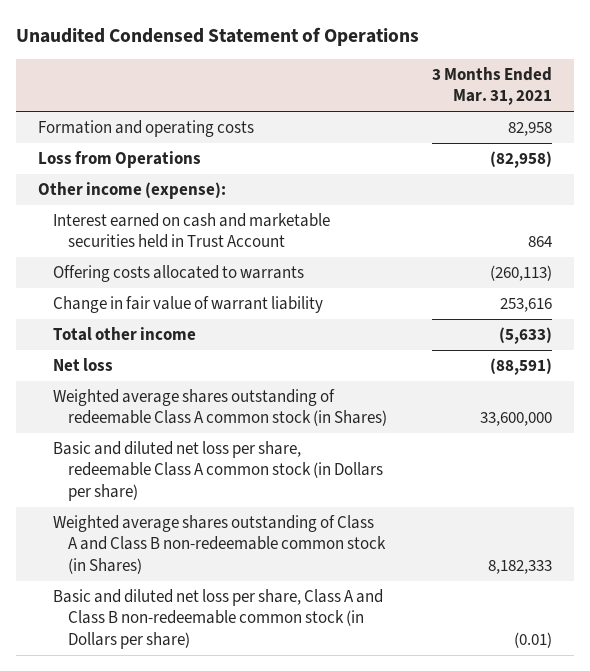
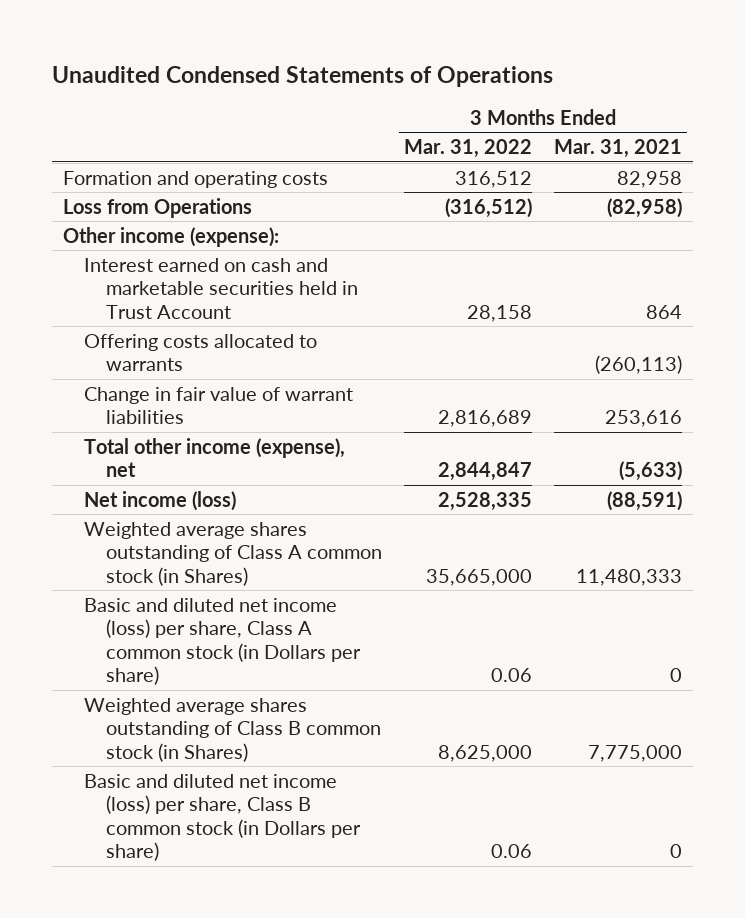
- Unaudited Condensed Statement of Operations
+ Unaudited Condensed Statements of Operations
- | 3 Months Ended Mar. 31, 2021
+ | 3 Months Ended Mar. 31, 2022 | 3 Months Ended Mar. 31, 2021
- Change in fair value of warrant liability | 253,616
- Total other income | (5,633)
- Net loss | (88,591)
- Weighted average shares outstanding of redeemable Class A common stock (in Shares) | 33,600,000
- Basic and diluted net loss per share, redeemable Class A common stock (in Dollars per share)
- Weighted average shares outstanding of Class A and Class B non-redeemable common stock (in Shares) | 8,182,333
- Basic and diluted net loss per share, Class A and Class B non-redeemable common stock (in Dollars per share) | (0.01)
+ Change in fair value of warrant liabilities | 2,816,689 | 253,616
+ Total other income (expense), net | 2,844,847 | (5,633)
+ Net income (loss) | 2,528,335 | (88,591)
+ Weighted average shares outstanding of Class A common stock (in Shares) | 35,665,000 | 11,480,333
+ Basic and diluted net income (loss) per share, Class A common stock (in Dollars per share) | 0.06 | 0
+ Weighted average shares outstanding of Class B common stock (in Shares) | 8,625,000 | 7,775,000
+ Basic and diluted net income (loss) per share, Class B common stock (in Dollars per share) | 0.06 | 0

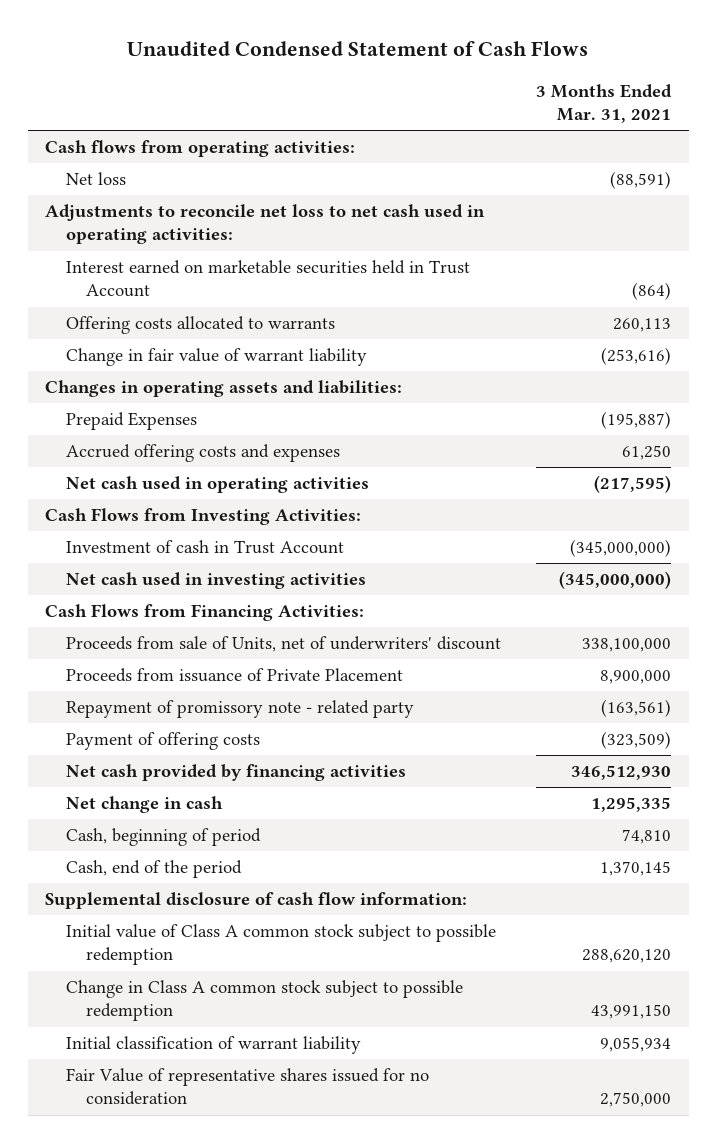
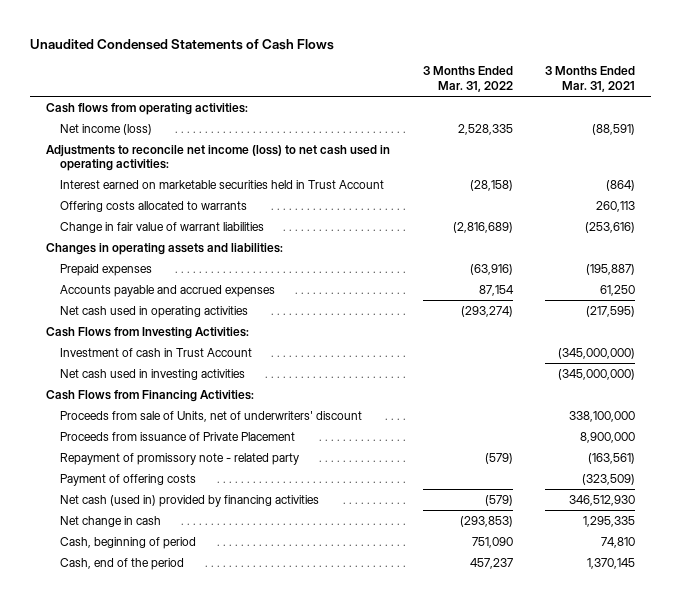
- Unaudited Condensed Statement of Cash Flows
+ Unaudited Condensed Statements of Cash Flows
- | 3 Months Ended Mar. 31, 2021
+ | 3 Months Ended Mar. 31, 2022 | 3 Months Ended Mar. 31, 2021
- Net loss | (88,591)
- Adjustments to reconcile net loss to net cash used in operating activities:
+ Net income (loss) | 2,528,335 | (88,591)
+ Adjustments to reconcile net income (loss) to net cash used in operating activities:
- Change in fair value of warrant liability | (253,616)
+ Change in fair value of warrant liabilities | (2,816,689) | (253,616)
- Prepaid Expenses | (195,887)
- Accrued offering costs and expenses | 61,250
+ Prepaid expenses | (63,916) | (195,887)
+ Accounts payable and accrued expenses | 87,154 | 61,250
- Net cash provided by financing activities | 346,512,930
+ Net cash (used in) provided by financing activities | (579) | 346,512,930
- Supplemental disclosure of cash flow information:
- Initial value of Class A common stock subject to possible redemption | 288,620,120
- Change in Class A common stock subject to possible redemption | 43,991,150
- Initial classification of warrant liability | 9,055,934
- Fair Value of representative shares issued for no consideration | 2,750,000

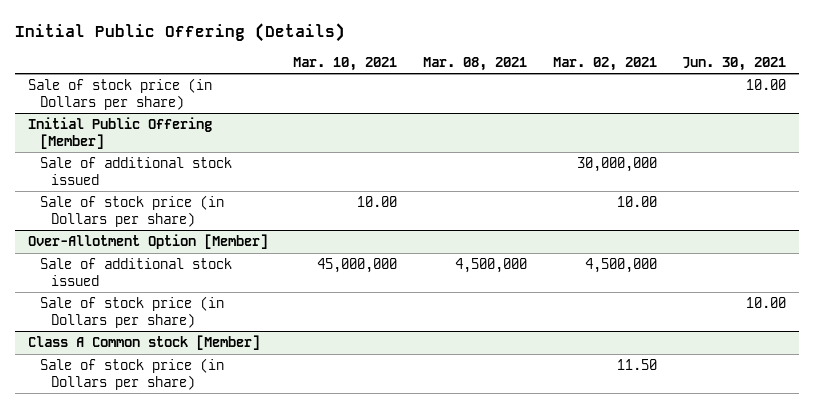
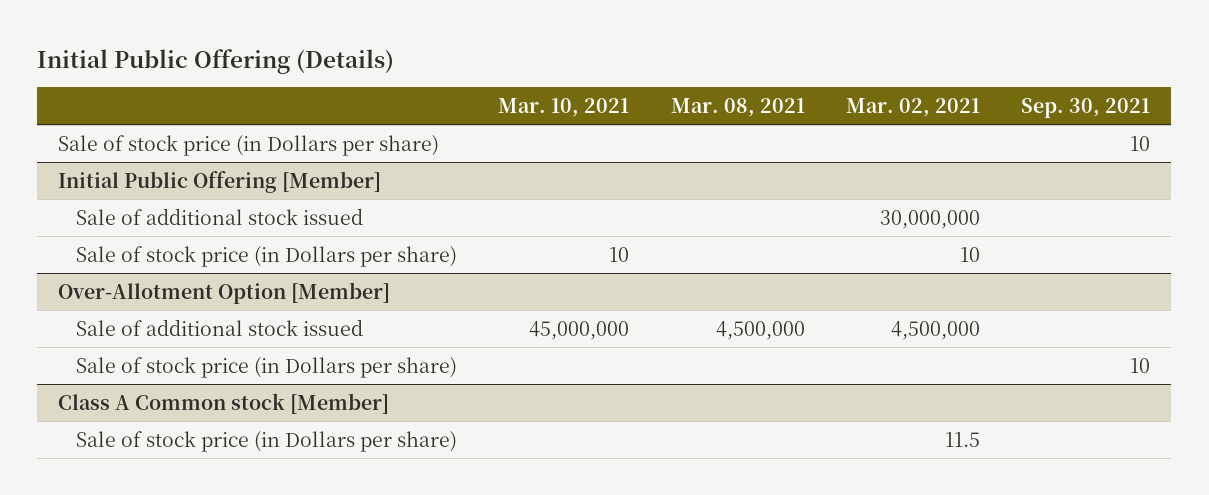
- | Mar. 10, 2021 | Mar. 08, 2021 | Mar. 02, 2021 | Jun. 30, 2021
+ | Mar. 10, 2021 | Mar. 08, 2021 | Mar. 02, 2021 | Sep. 30, 2021
@ Initial Public Offering [Member]
- Sale of stock price (in Dollars per share) | 10.00 | | 10.00 |
+ Sale of stock price (in Dollars per share) | 10 | | 10 |
@ Class A Common stock [Member]
- Sale of stock price (in Dollars per share) | | | 11.50 |
+ Sale of stock price (in Dollars per share) | | | 11.5 |

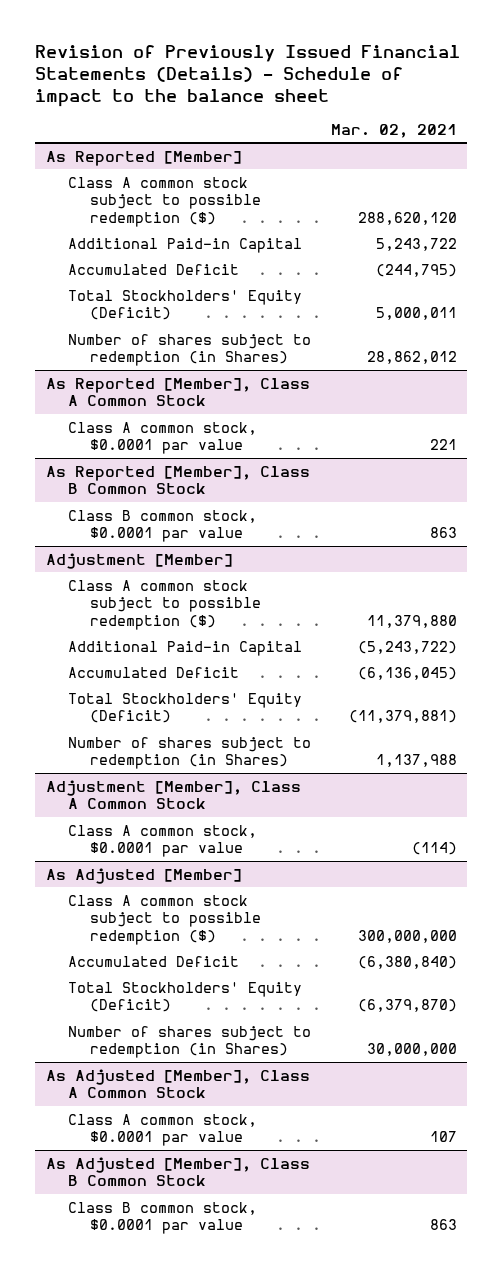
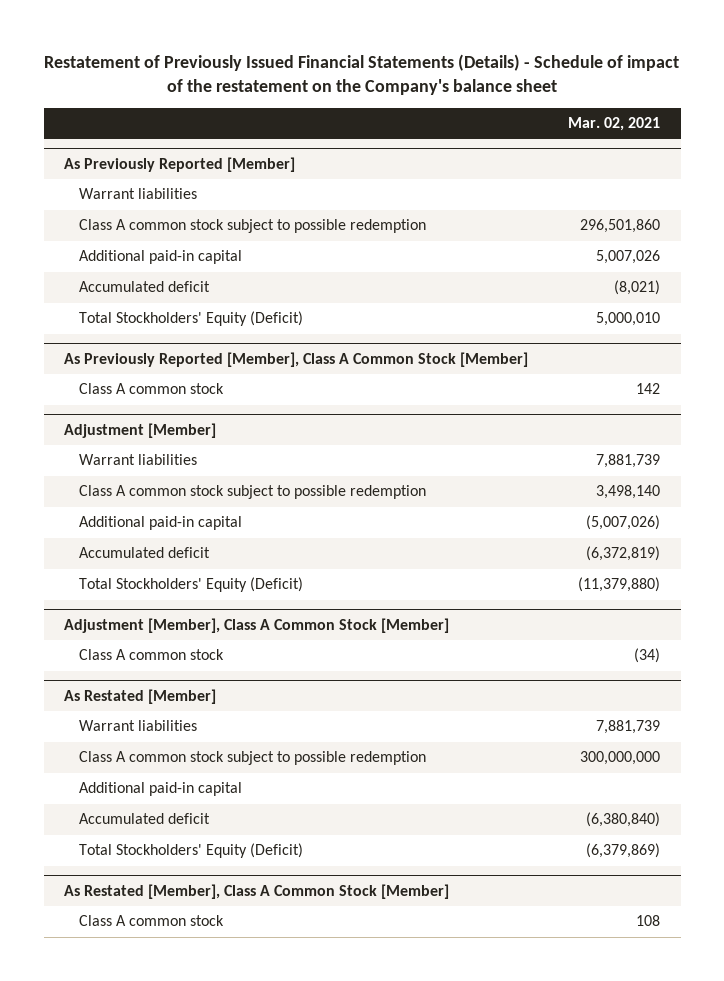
- Revision of Previously Issued Financial Statements (Details) - Schedule of impact to the balance sheet
+ Restatement of Previously Issued Financial Statements (Details) - Schedule of impact of the restatement on the Company's balance sheet
- As Reported [Member]
- Class A common stock subject to possible redemption ($) | 288,620,120
- Additional Paid-in Capital | 5,243,722
- Accumulated Deficit | (244,795)
- Total Stockholders' Equity (Deficit) | 5,000,011
- Number of shares subject to redemption (in Shares) | 28,862,012
- As Reported [Member], Class A Common Stock
- Class A common stock, $0.0001 par value | 221
- As Reported [Member], Class B Common Stock
- Class B common stock, $0.0001 par value | 863
+ As Previously Reported [Member]
+ Warrant liabilities
+ Class A common stock subject to possible redemption | 296,501,860
+ Additional paid-in capital | 5,007,026
+ Accumulated deficit | (8,021)
+ Total Stockholders' Equity (Deficit) | 5,000,010
+ As Previously Reported [Member], Class A Common Stock [Member]
+ Class A common stock | 142
@ Adjustment [Member]
- Class A common stock subject to possible redemption ($) | 11,379,880
- Additional Paid-in Capital | (5,243,722)
- Accumulated Deficit | (6,136,045)
- Total Stockholders' Equity (Deficit) | (11,379,881)
- Number of shares subject to redemption (in Shares) | 1,137,988
- Adjustment [Member], Class A Common Stock
- Class A common stock, $0.0001 par value | (114)
- As Adjusted [Member]
- Class A common stock subject to possible redemption ($) | 300,000,000
- Accumulated Deficit | (6,380,840)
- Total Stockholders' Equity (Deficit) | (6,379,870)
- Number of shares subject to redemption (in Shares) | 30,000,000
- As Adjusted [Member], Class A Common Stock
- Class A common stock, $0.0001 par value | 107
- As Adjusted [Member], Class B Common Stock
- Class B common stock, $0.0001 par value | 863
@ Adjustment [Member]
+ Warrant liabilities | 7,881,739
+ Class A common stock subject to possible redemption | 3,498,140
+ Additional paid-in capital | (5,007,026)
+ Accumulated deficit | (6,372,819)
+ Total Stockholders' Equity (Deficit) | (11,379,880)
+ Adjustment [Member], Class A Common Stock [Member]
+ Class A common stock | (34)
+ As Restated [Member]
+ Warrant liabilities | 7,881,739
+ Class A common stock subject to possible redemption | 300,000,000
+ Additional paid-in capital
+ Accumulated deficit | (6,380,840)
+ Total Stockholders' Equity (Deficit) | (6,379,869)
+ As Restated [Member], Class A Common Stock [Member]
+ Class A common stock | 108

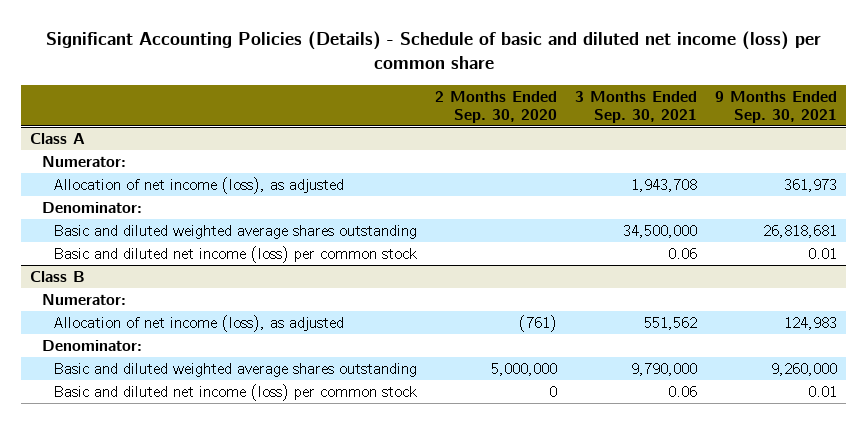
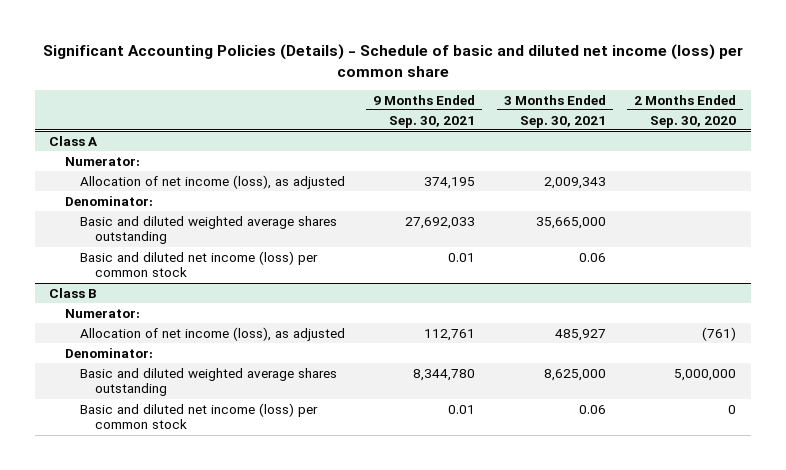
- | 2 Months Ended Sep. 30, 2020 | 3 Months Ended Sep. 30, 2021 | 9 Months Ended Sep. 30, 2021
+ | 9 Months Ended Sep. 30, 2021 | 3 Months Ended Sep. 30, 2021 | 2 Months Ended Sep. 30, 2020
@ Class A
- Allocation of net income (loss), as adjusted | | 1,943,708 | 361,973
+ Allocation of net income (loss), as adjusted | 374,195 | 2,009,343 |
- Basic and diluted weighted average shares outstanding | | 34,500,000 | 26,818,681
+ Basic and diluted weighted average shares outstanding | 27,692,033 | 35,665,000 |
@ Class B
- Allocation of net income (loss), as adjusted | (761) | 551,562 | 124,983
+ Allocation of net income (loss), as adjusted | 112,761 | 485,927 | (761)
- Basic and diluted weighted average shares outstanding | 5,000,000 | 9,790,000 | 9,260,000
+ Basic and diluted weighted average shares outstanding | 8,344,780 | 8,625,000 | 5,000,000

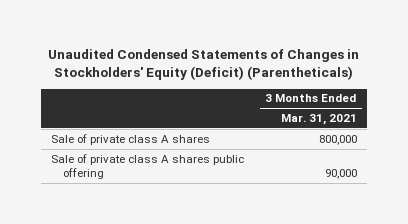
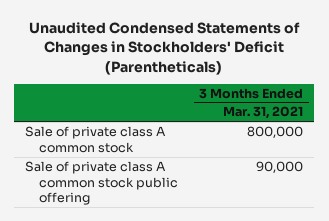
- Unaudited Condensed Statements of Changes in Stockholders' Equity (Deficit) (Parentheticals)
+ Unaudited Condensed Statements of Changes in Stockholders' Deficit (Parentheticals)
- Sale of private class A shares | 800,000
- Sale of private class A shares public offering | 90,000
+ Sale of private class A common stock | 800,000
+ Sale of private class A common stock public offering | 90,000

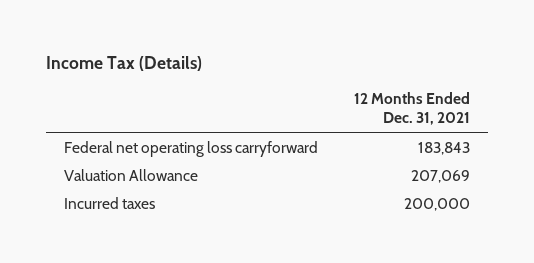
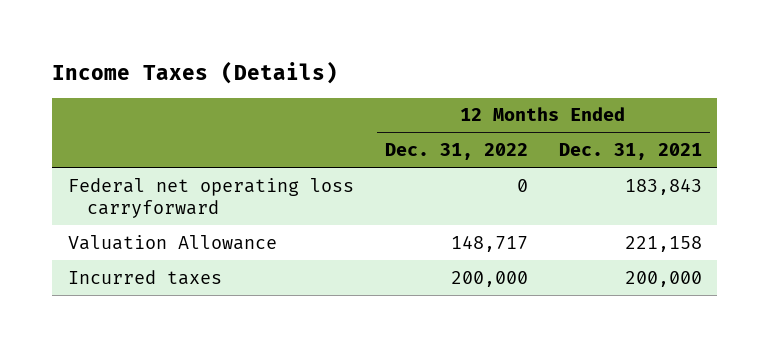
- Income Tax (Details)
+ Income Taxes (Details)
- | 12 Months Ended Dec. 31, 2021
+ | 12 Months Ended Dec. 31, 2022 | 12 Months Ended Dec. 31, 2021
- Valuation Allowance | 207,069
+ Valuation Allowance | 148,717 | 221,158

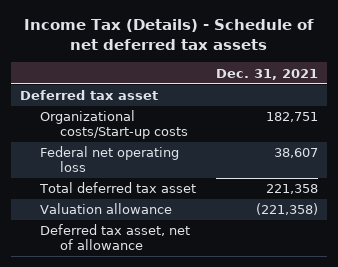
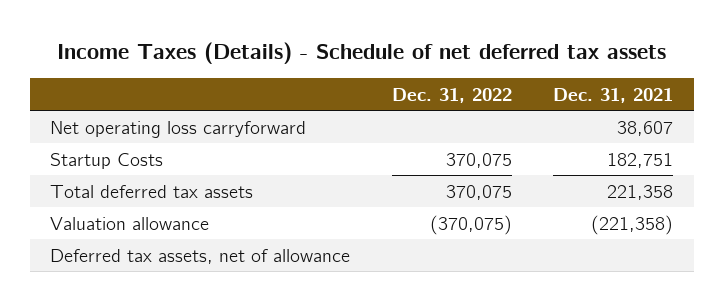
- Income Tax (Details) - Schedule of net deferred tax assets
+ Income Taxes (Details) - Schedule of net deferred tax assets
- | Dec. 31, 2021
+ | Dec. 31, 2022 | Dec. 31, 2021
- Deferred tax asset
- Organizational costs/Start-up costs | 182,751
- Federal net operating loss | 38,607
- Total deferred tax asset | 221,358
+ Net operating loss carryforward | | 38,607
+ Startup Costs | 370,075 | 182,751
+ Total deferred tax assets | 370,075 | 221,358
- Deferred tax asset, net of allowance
+ Deferred tax assets, net of allowance

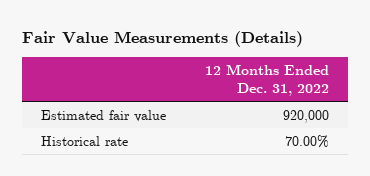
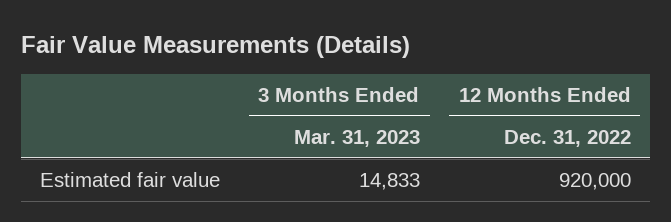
- | 12 Months Ended Dec. 31, 2022
+ | 3 Months Ended Mar. 31, 2023 | 12 Months Ended Dec. 31, 2022
- Historical rate | 70.00%

